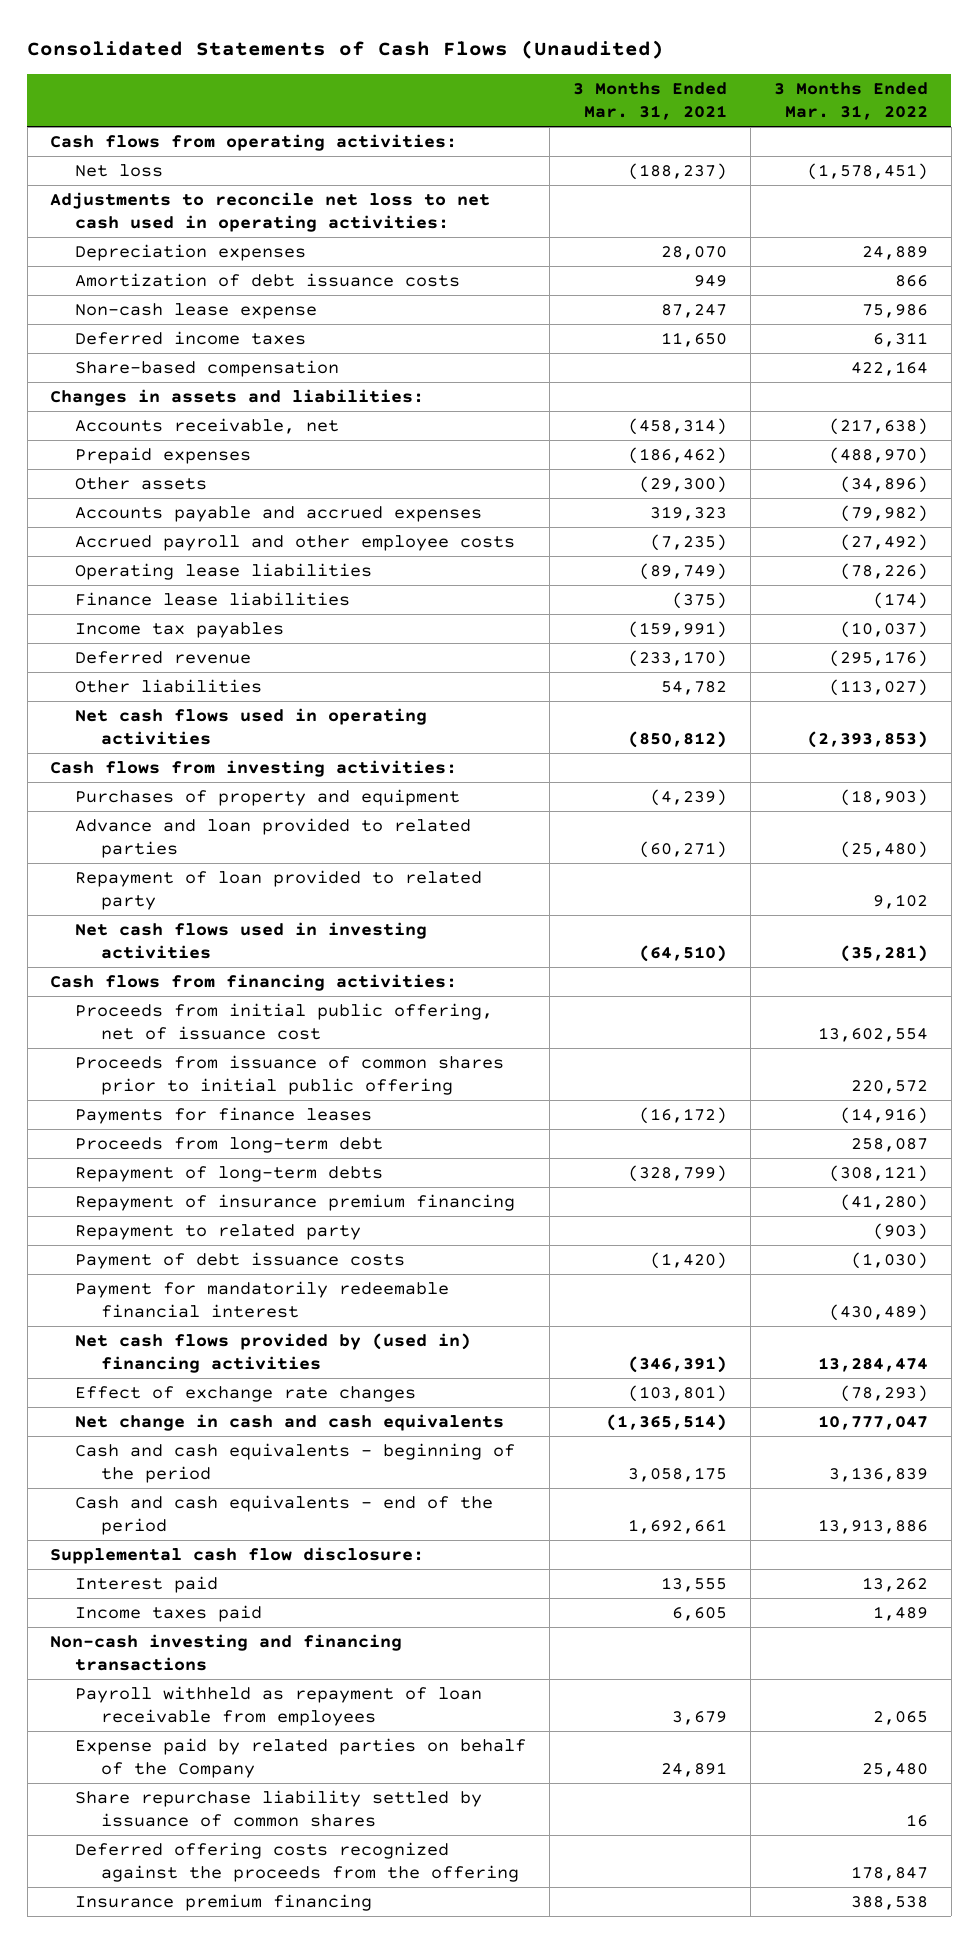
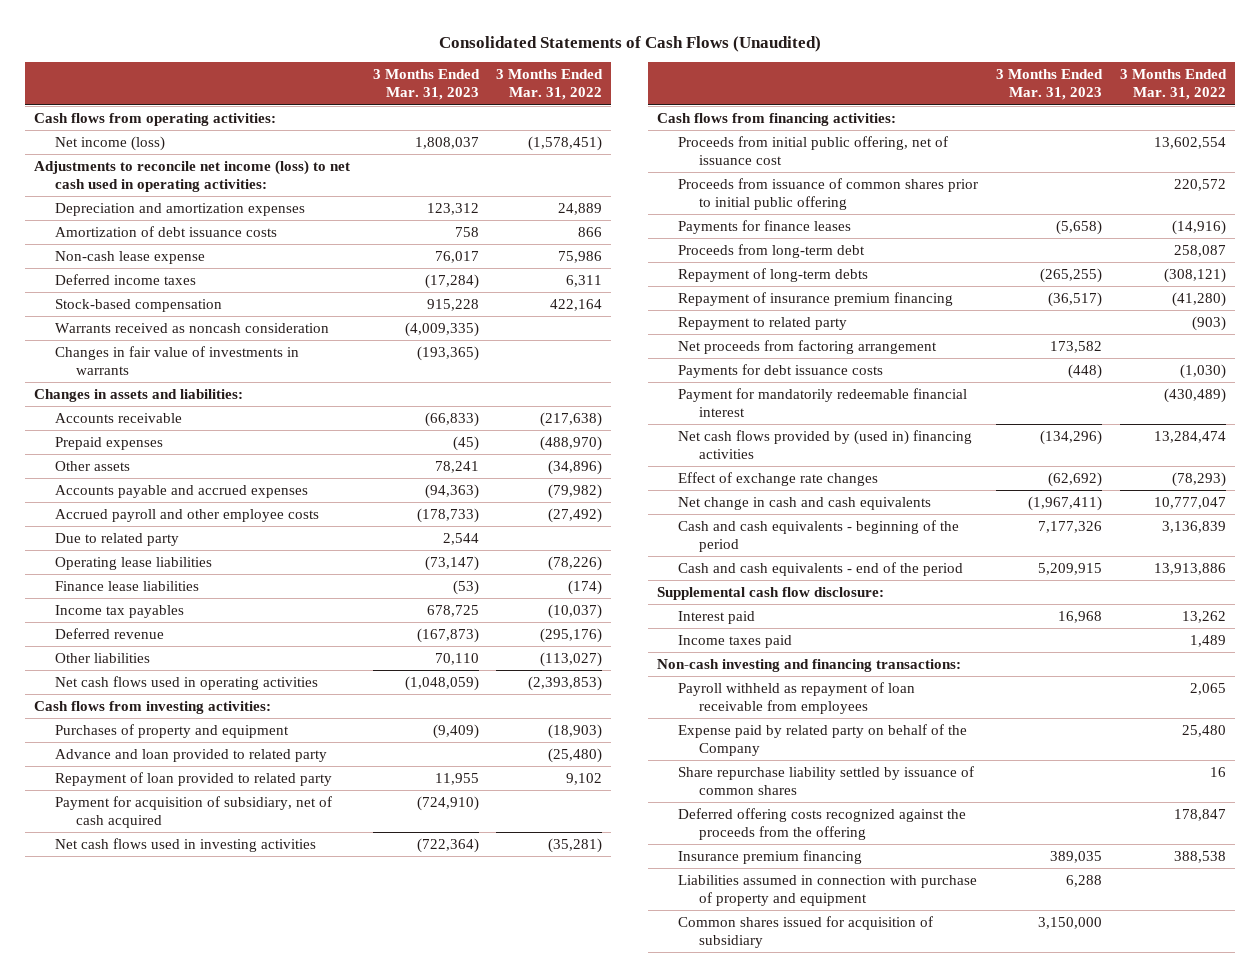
- | 3 Months Ended Mar. 31, 2021 | 3 Months Ended Mar. 31, 2022
+ | 3 Months Ended Mar. 31, 2023 | 3 Months Ended Mar. 31, 2022
- Net loss | (188,237) | (1,578,451)
- Adjustments to reconcile net loss to net cash used in operating activities:
- Depreciation expenses | 28,070 | 24,889
+ Net income (loss) | 1,808,037 | (1,578,451)
+ Adjustments to reconcile net income (loss) to net cash used in operating activities:
+ Depreciation and amortization expenses | 123,312 | 24,889
- Share-based compensation | | 422,164
+ Stock-based compensation | 915,228 | 422,164
+ Warrants received as noncash consideration | (4,009,335) |
+ Changes in fair value of investments in warrants | (193,365) |
- Accounts receivable, net | (458,314) | (217,638)
+ Accounts receivable | (66,833) | (217,638)
+ Due to related party | 2,544 |
- Advance and loan provided to related parties | (60,271) | (25,480)
+ Advance and loan provided to related party | | (25,480)
+ Payment for acquisition of subsidiary, net of cash acquired | (724,910) |
- Payment of debt issuance costs | (1,420) | (1,030)
+ Net proceeds from factoring arrangement | 173,582 |
+ Payments for debt issuance costs | (448) | (1,030)
- Non-cash investing and financing transactions
+ Non-cash investing and financing transactions:
- Expense paid by related parties on behalf of the Company | 24,891 | 25,480
+ Expense paid by related party on behalf of the Company | | 25,480
+ Liabilities assumed in connection with purchase of property and equipment | 6,288 |
+ Common shares issued for acquisition of subsidiary | 3,150,000 |

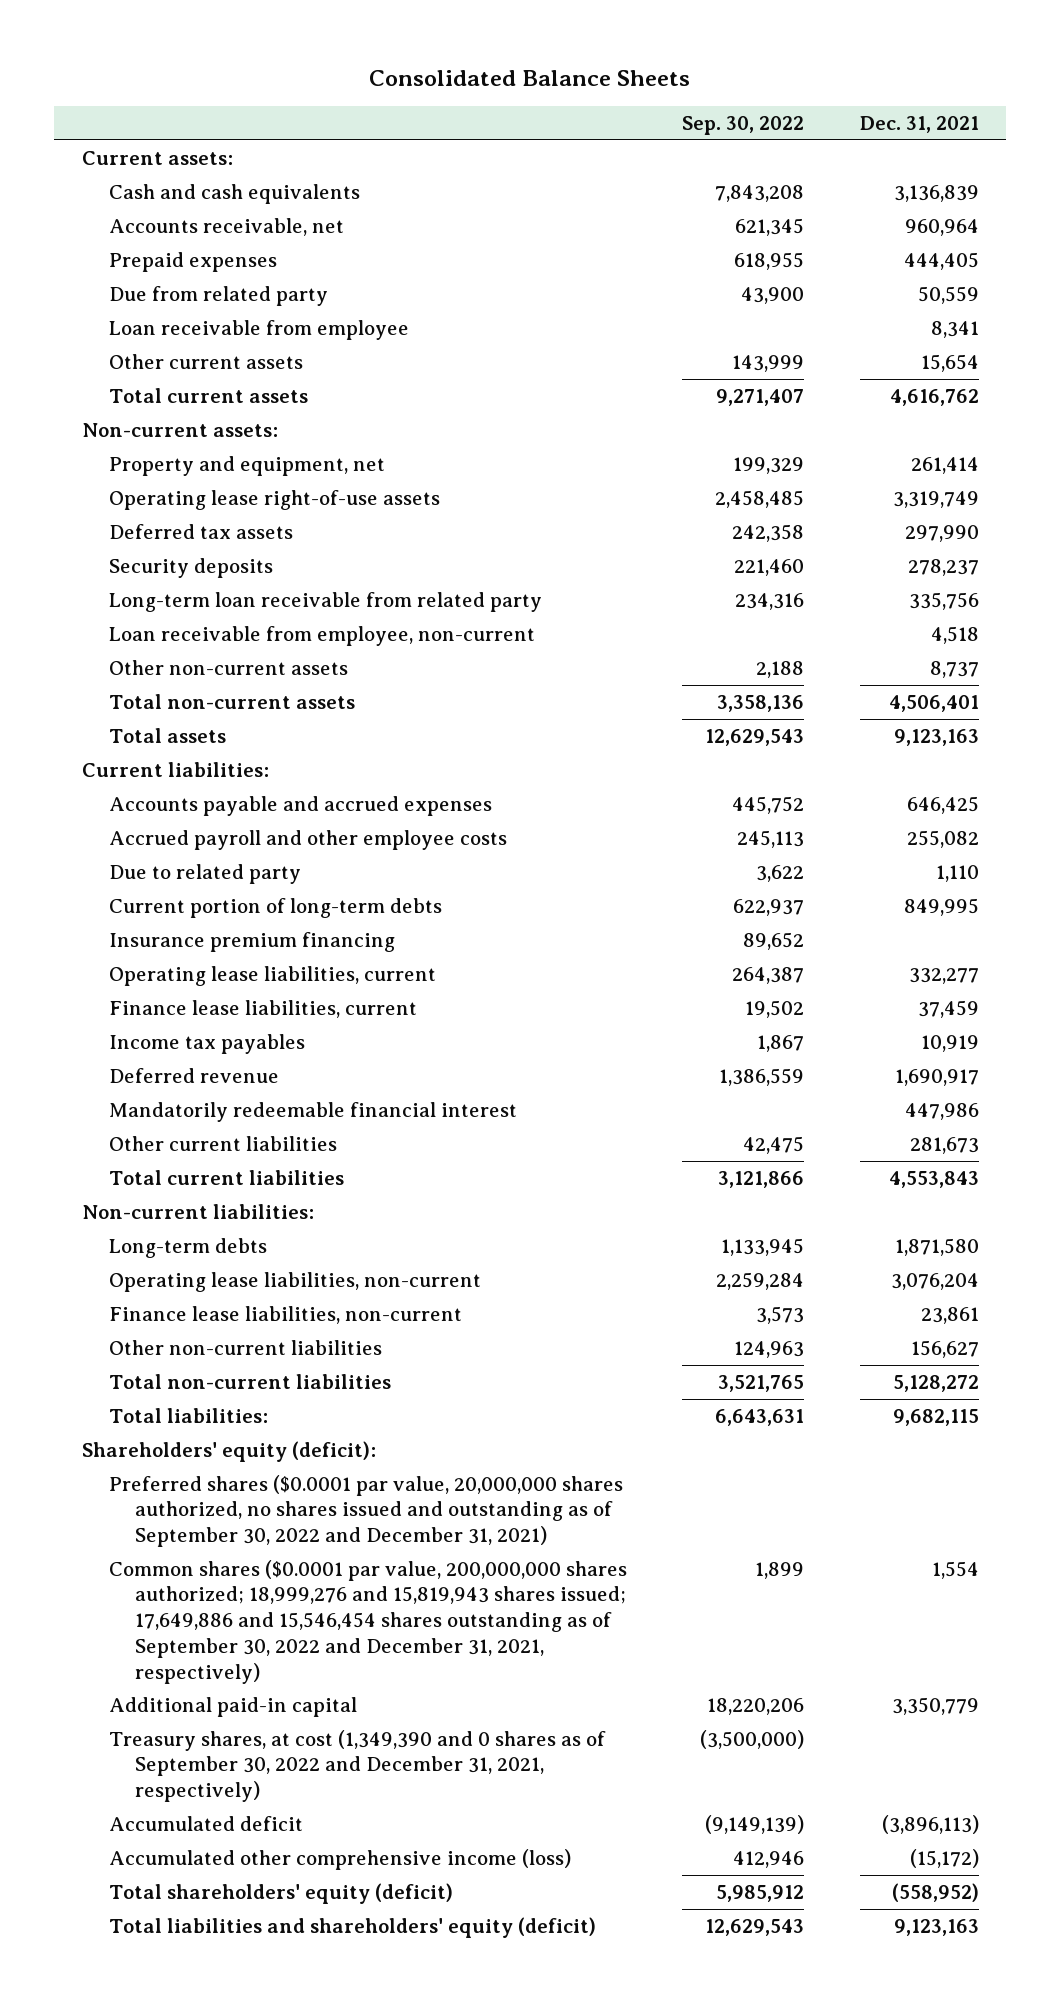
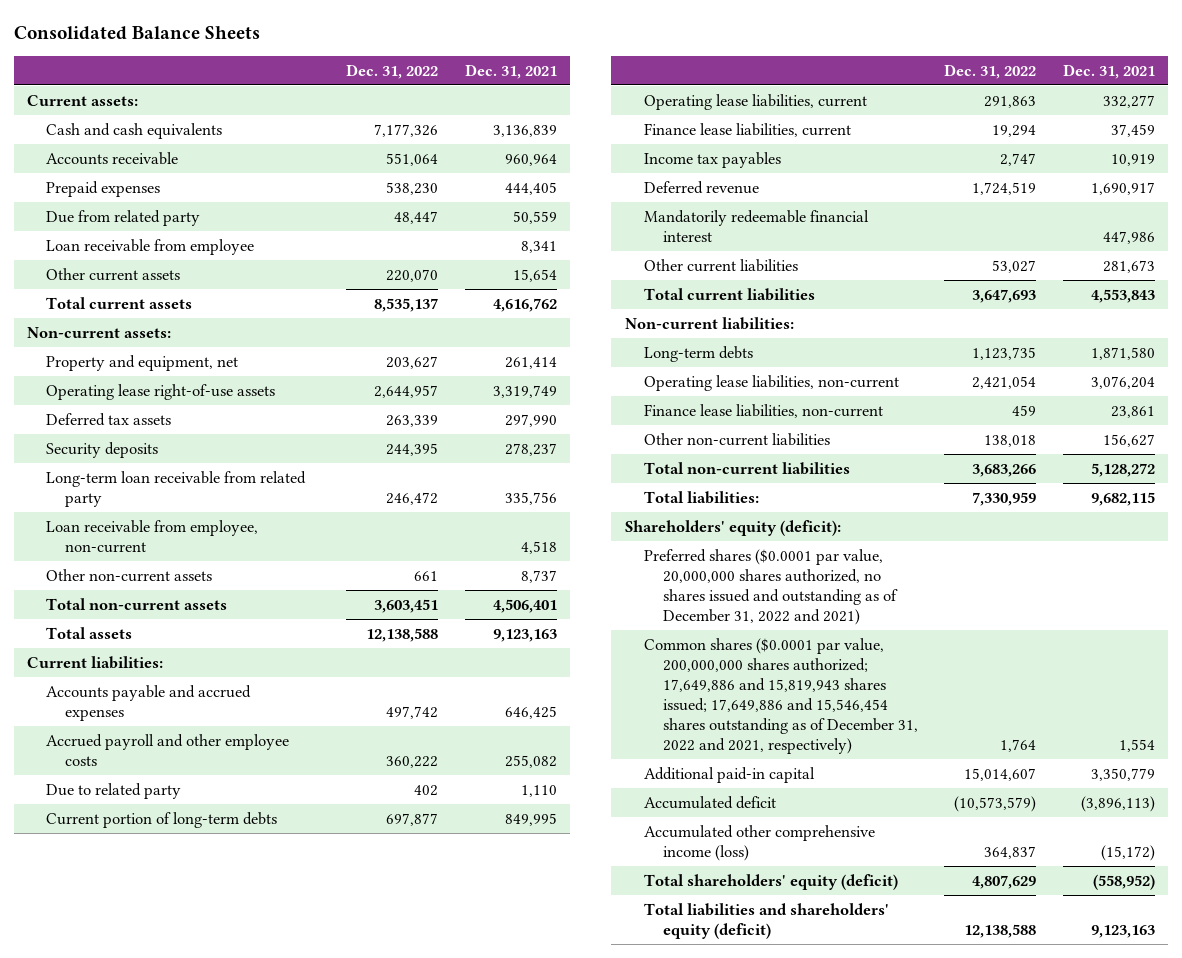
- | Sep. 30, 2022 | Dec. 31, 2021
+ | Dec. 31, 2022 | Dec. 31, 2021
- Accounts receivable, net | 621,345 | 960,964
+ Accounts receivable | 551,064 | 960,964
- Insurance premium financing | 89,652 |
- Preferred shares ($0.0001 par value, 20,000,000 shares authorized, no shares issued and outstanding as of September 30, 2022 and December 31, 2021)
- Common shares ($0.0001 par value, 200,000,000 shares authorized; 18,999,276 and 15,819,943 shares issued; 17,649,886 and 15,546,454 shares outstanding as of September 30, 2022 and December 31, 2021, respectively) | 1,899 | 1,554
+ Preferred shares ($0.0001 par value, 20,000,000 shares authorized, no shares issued and outstanding as of December 31, 2022 and 2021)
+ Common shares ($0.0001 par value, 200,000,000 shares authorized; 17,649,886 and 15,819,943 shares issued; 17,649,886 and 15,546,454 shares outstanding as of December 31, 2022 and 2021, respectively) | 1,764 | 1,554
- Treasury shares, at cost (1,349,390 and 0 shares as of September 30, 2022 and December 31, 2021, respectively) | (3,500,000) |

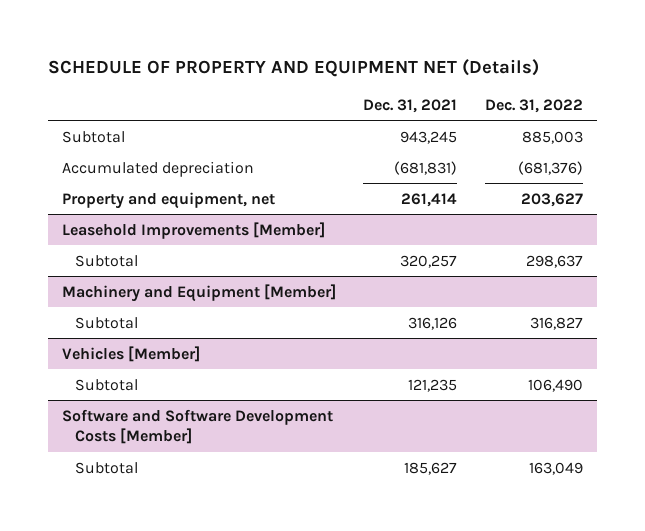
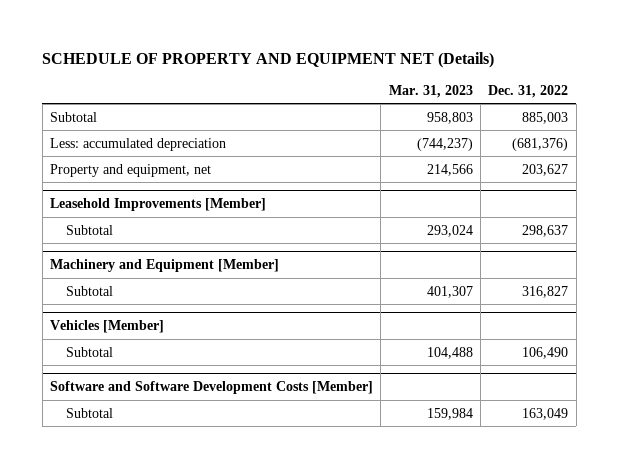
- | Dec. 31, 2021 | Dec. 31, 2022
+ | Mar. 31, 2023 | Dec. 31, 2022
- Accumulated depreciation | (681,831) | (681,376)
+ Less: accumulated depreciation | (744,237) | (681,376)

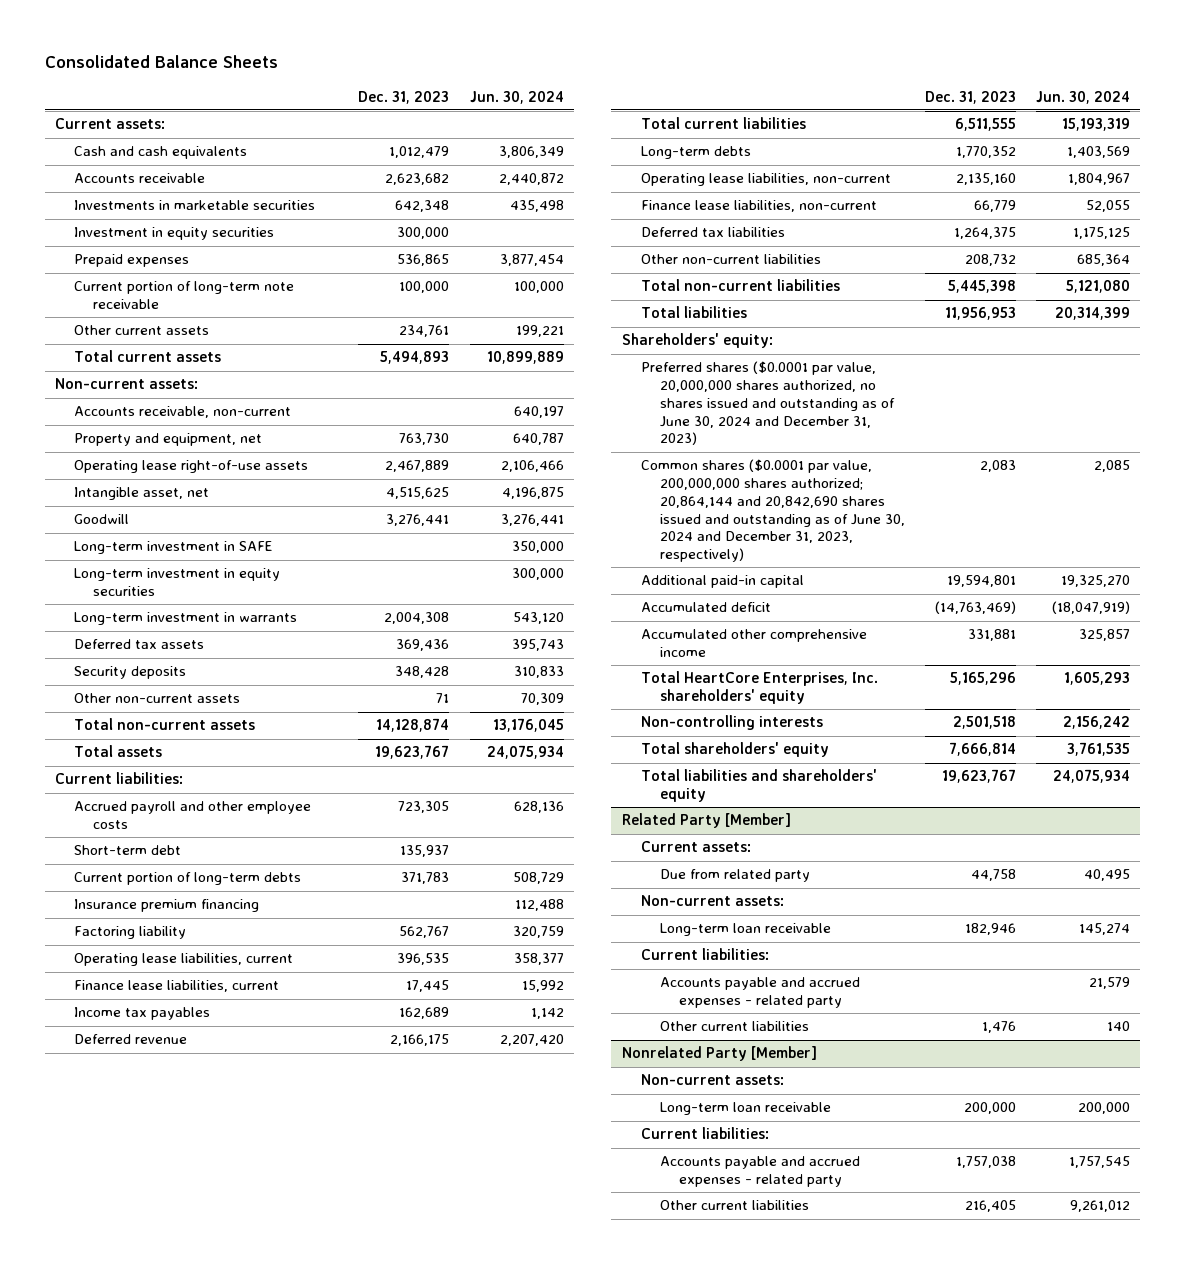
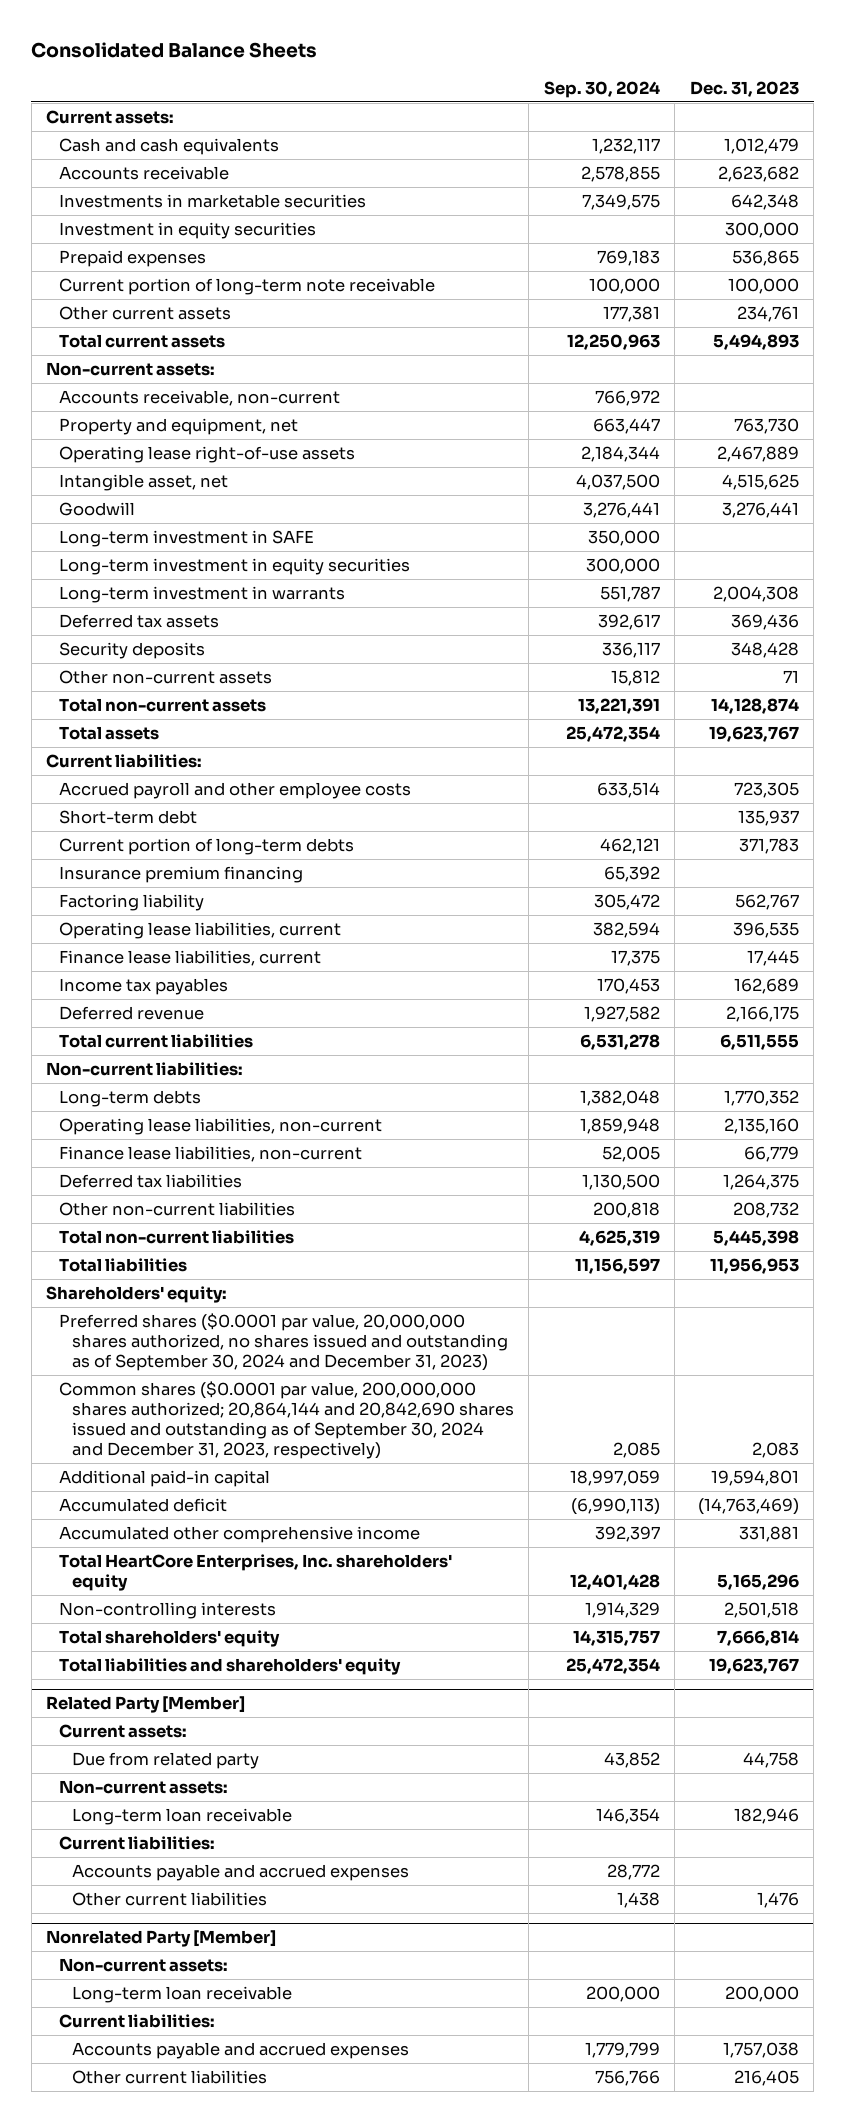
- | Dec. 31, 2023 | Jun. 30, 2024
+ | Sep. 30, 2024 | Dec. 31, 2023
+ Non-current liabilities:
- Preferred shares ($0.0001 par value, 20,000,000 shares authorized, no shares issued and outstanding as of June 30, 2024 and December 31, 2023)
- Common shares ($0.0001 par value, 200,000,000 shares authorized; 20,864,144 and 20,842,690 shares issued and outstanding as of June 30, 2024 and December 31, 2023, respectively) | 2,083 | 2,085
+ Preferred shares ($0.0001 par value, 20,000,000 shares authorized, no shares issued and outstanding as of September 30, 2024 and December 31, 2023)
+ Common shares ($0.0001 par value, 200,000,000 shares authorized; 20,864,144 and 20,842,690 shares issued and outstanding as of September 30, 2024 and December 31, 2023, respectively) | 2,085 | 2,083
@ Related Party [Member]
- Accounts payable and accrued expenses - related party | | 21,579
+ Accounts payable and accrued expenses | 28,772 |
@ Nonrelated Party [Member]
- Accounts payable and accrued expenses - related party | 1,757,038 | 1,757,545
+ Accounts payable and accrued expenses | 1,779,799 | 1,757,038

